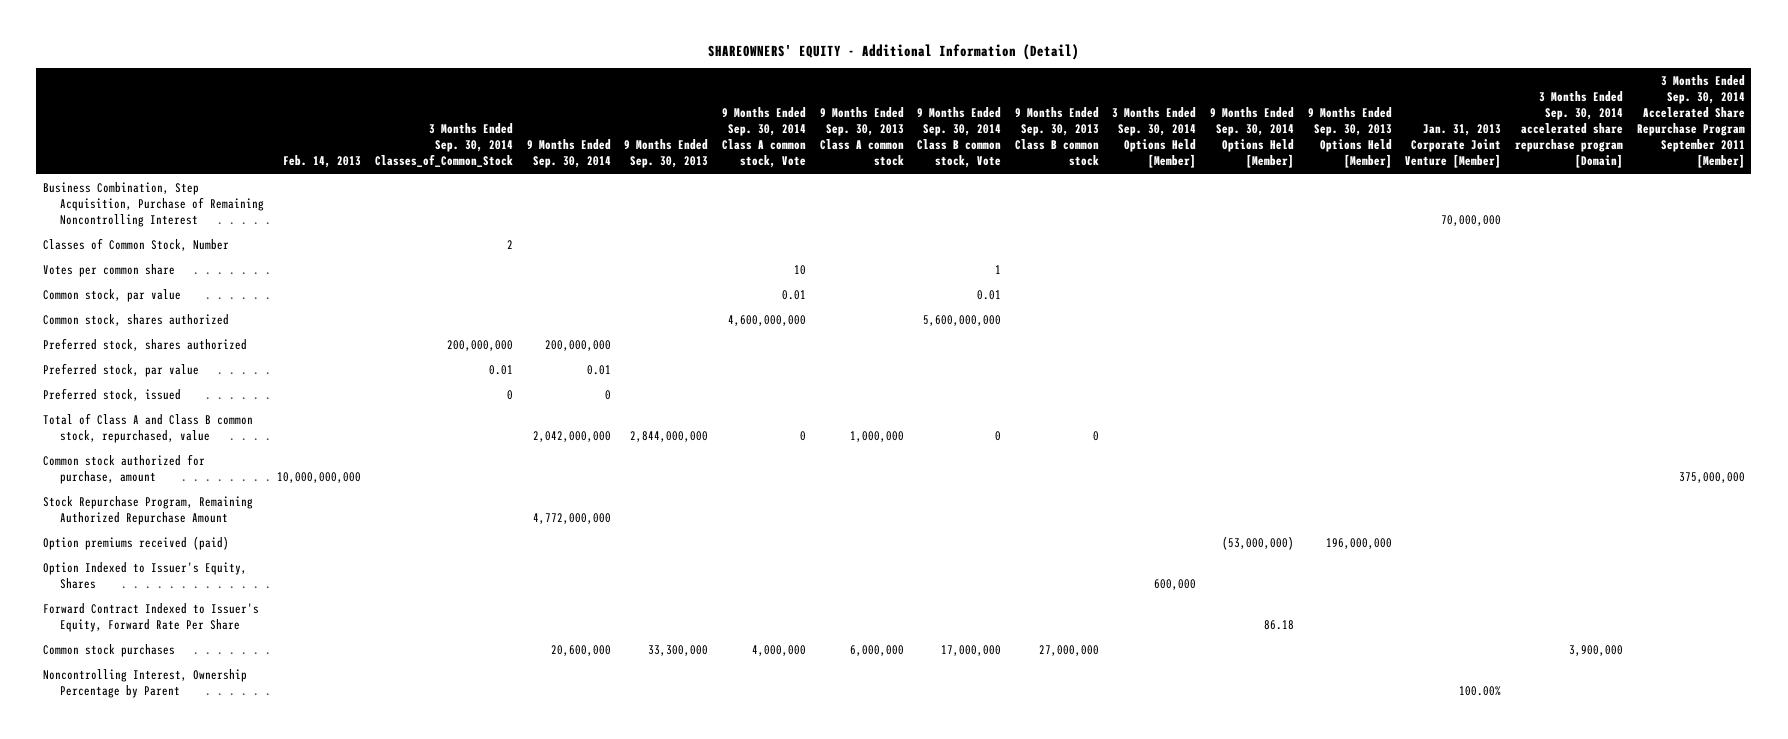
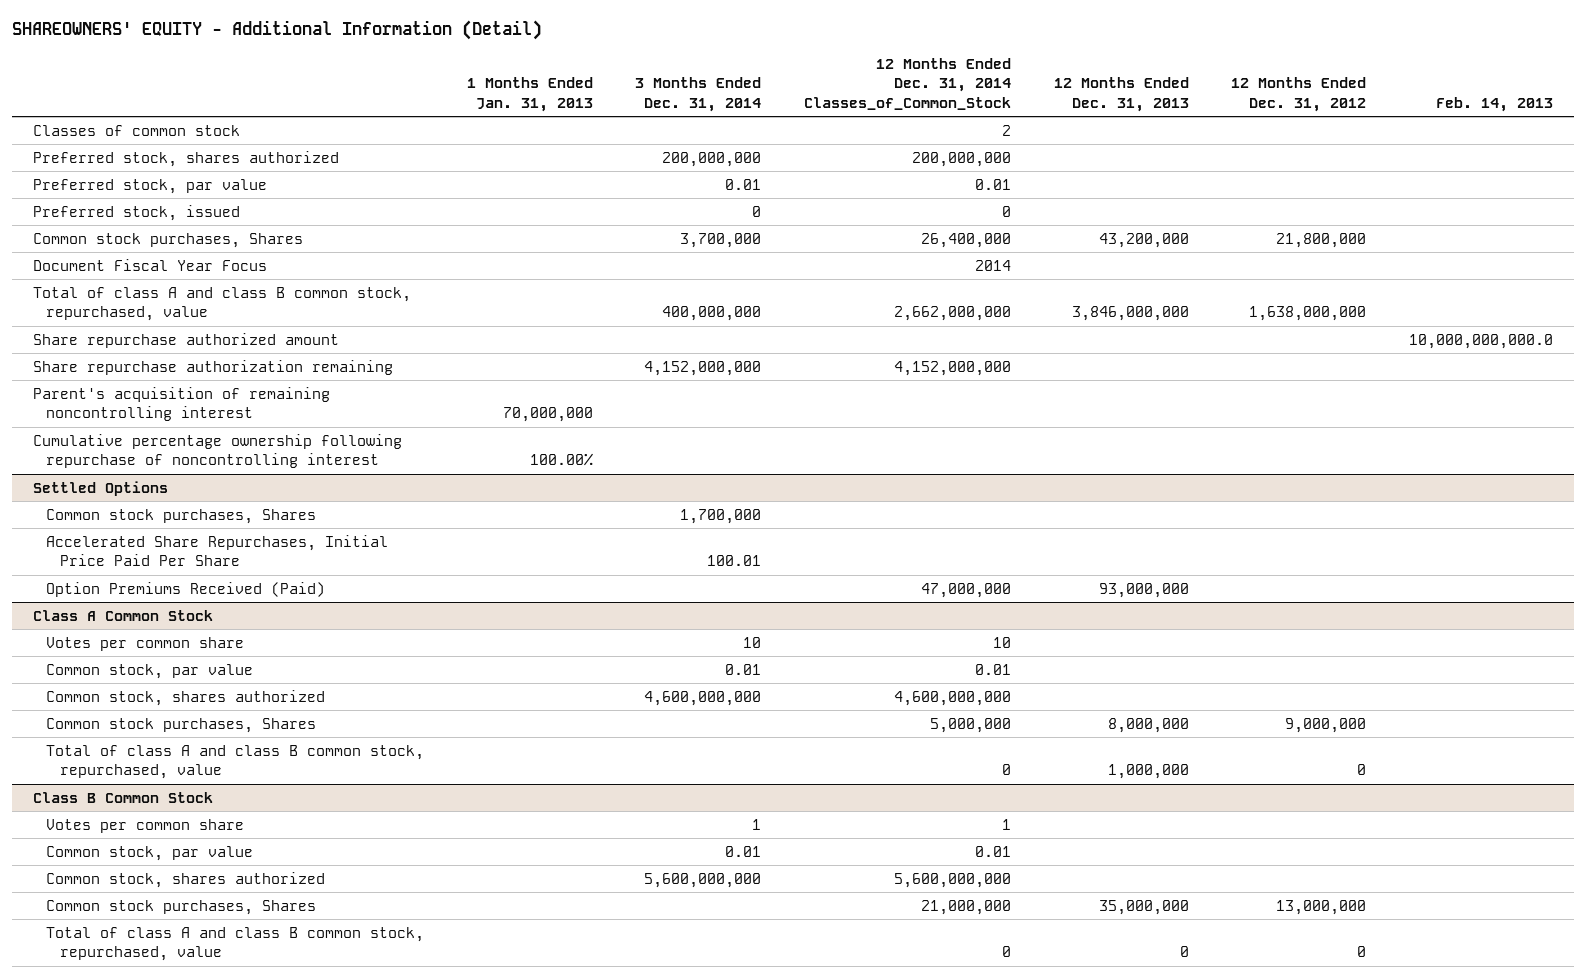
- | Feb. 14, 2013 | 3 Months Ended Sep. 30, 2014 Classes_of_Common_Stock | 9 Months Ended Sep. 30, 2014 | 9 Months Ended Sep. 30, 2013 | 9 Months Ended Sep. 30, 2014 Class A common stock, Vote | 9 Months Ended Sep. 30, 2013 Class A common stock | 9 Months Ended Sep. 30, 2014 Class B common stock, Vote | 9 Months Ended Sep. 30, 2013 Class B common stock | 3 Months Ended Sep. 30, 2014 Options Held [Member] | 9 Months Ended Sep. 30, 2014 Options Held [Member] | 9 Months Ended Sep. 30, 2013 Options Held [Member] | Jan. 31, 2013 Corporate Joint Venture [Member] | 3 Months Ended Sep. 30, 2014 accelerated share repurchase program [Domain] | 3 Months Ended Sep. 30, 2014 Accelerated Share Repurchase Program September 2011 [Member]
+ | 1 Months Ended Jan. 31, 2013 | 3 Months Ended Dec. 31, 2014 | 12 Months Ended Dec. 31, 2014 Classes_of_Common_Stock | 12 Months Ended Dec. 31, 2013 | 12 Months Ended Dec. 31, 2012 | Feb. 14, 2013
- Business Combination, Step Acquisition, Purchase of Remaining Noncontrolling Interest | | | | | | | | | | | | 70,000,000 | |
- Classes of Common Stock, Number | | 2 | | | | | | | | | | | |
- Votes per common share | | | | | 10 | | 1 | | | | | | |
- Common stock, par value | | | | | 0.01 | | 0.01 | | | | | | |
- Common stock, shares authorized | | | | | 4,600,000,000 | | 5,600,000,000 | | | | | | |
+ Classes of common stock | | | 2 | | |
- Total of Class A and Class B common stock, repurchased, value | | | 2,042,000,000 | 2,844,000,000 | 0 | 1,000,000 | 0 | 0 | | | | | |
- Common stock authorized for purchase, amount | 10,000,000,000 | | | | | | | | | | | | | 375,000,000
- Stock Repurchase Program, Remaining Authorized Repurchase Amount | | | 4,772,000,000 | | | | | | | | | | |
- Option premiums received (paid) | | | | | | | | | | (53,000,000) | 196,000,000 | | |
- Option Indexed to Issuer's Equity, Shares | | | | | | | | | 600,000 | | | | |
- Forward Contract Indexed to Issuer's Equity, Forward Rate Per Share | | | | | | | | | | 86.18 | | | |
- Common stock purchases | | | 20,600,000 | 33,300,000 | 4,000,000 | 6,000,000 | 17,000,000 | 27,000,000 | | | | | 3,900,000 |
- Noncontrolling Interest, Ownership Percentage by Parent | | | | | | | | | | | | 100.00% | |
+ Common stock purchases, Shares | | 3,700,000 | 26,400,000 | 43,200,000 | 21,800,000 |
+ Document Fiscal Year Focus | | | 2014 | | |
+ Total of class A and class B common stock, repurchased, value | | 400,000,000 | 2,662,000,000 | 3,846,000,000 | 1,638,000,000 |
+ Share repurchase authorized amount | | | | | | 10,000,000,000.0
+ Share repurchase authorization remaining | | 4,152,000,000 | 4,152,000,000 | | |
+ Parent's acquisition of remaining noncontrolling interest | 70,000,000 | | | | |
+ Cumulative percentage ownership following repurchase of noncontrolling interest | 100.00% | | | | |
+ Settled Options
+ Common stock purchases, Shares | | 1,700,000 | | | |
+ Accelerated Share Repurchases, Initial Price Paid Per Share | | 100.01 | | | |
+ Option Premiums Received (Paid) | | | 47,000,000 | 93,000,000 | |
+ Class A Common Stock
+ Votes per common share | | 10 | 10 | | |
+ Common stock, par value | | 0.01 | 0.01 | | |
+ Common stock, shares authorized | | 4,600,000,000 | 4,600,000,000 | | |
+ Common stock purchases, Shares | | | 5,000,000 | 8,000,000 | 9,000,000 |
+ Total of class A and class B common stock, repurchased, value | | | 0 | 1,000,000 | 0 |
+ Class B Common Stock
+ Votes per common share | | 1 | 1 | | |
+ Common stock, par value | | 0.01 | 0.01 | | |
+ Common stock, shares authorized | | 5,600,000,000 | 5,600,000,000 | | |
+ Common stock purchases, Shares | | | 21,000,000 | 35,000,000 | 13,000,000 |
+ Total of class A and class B common stock, repurchased, value | | | 0 | 0 | 0 |

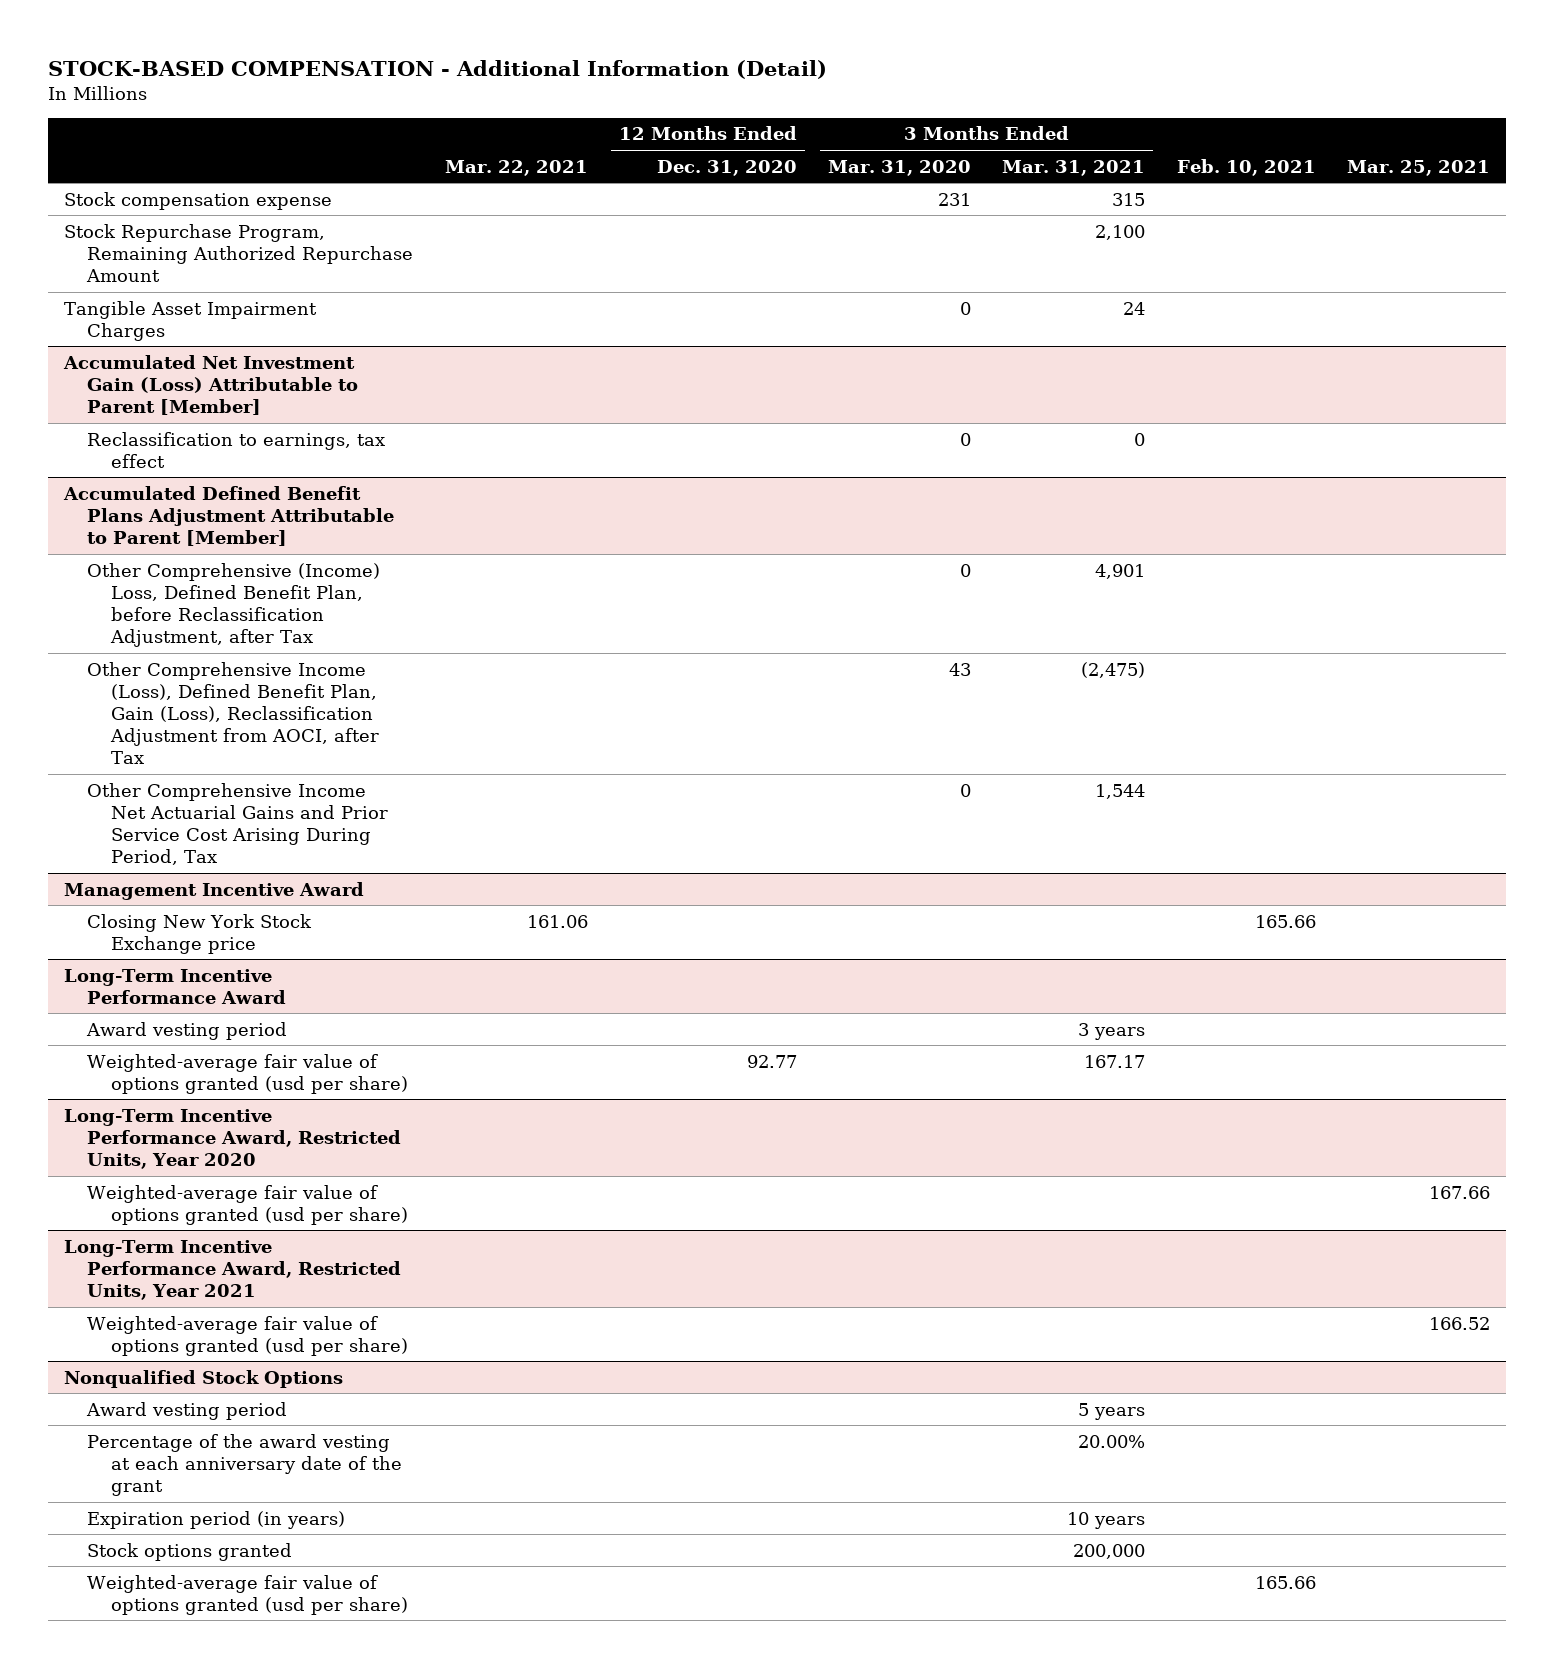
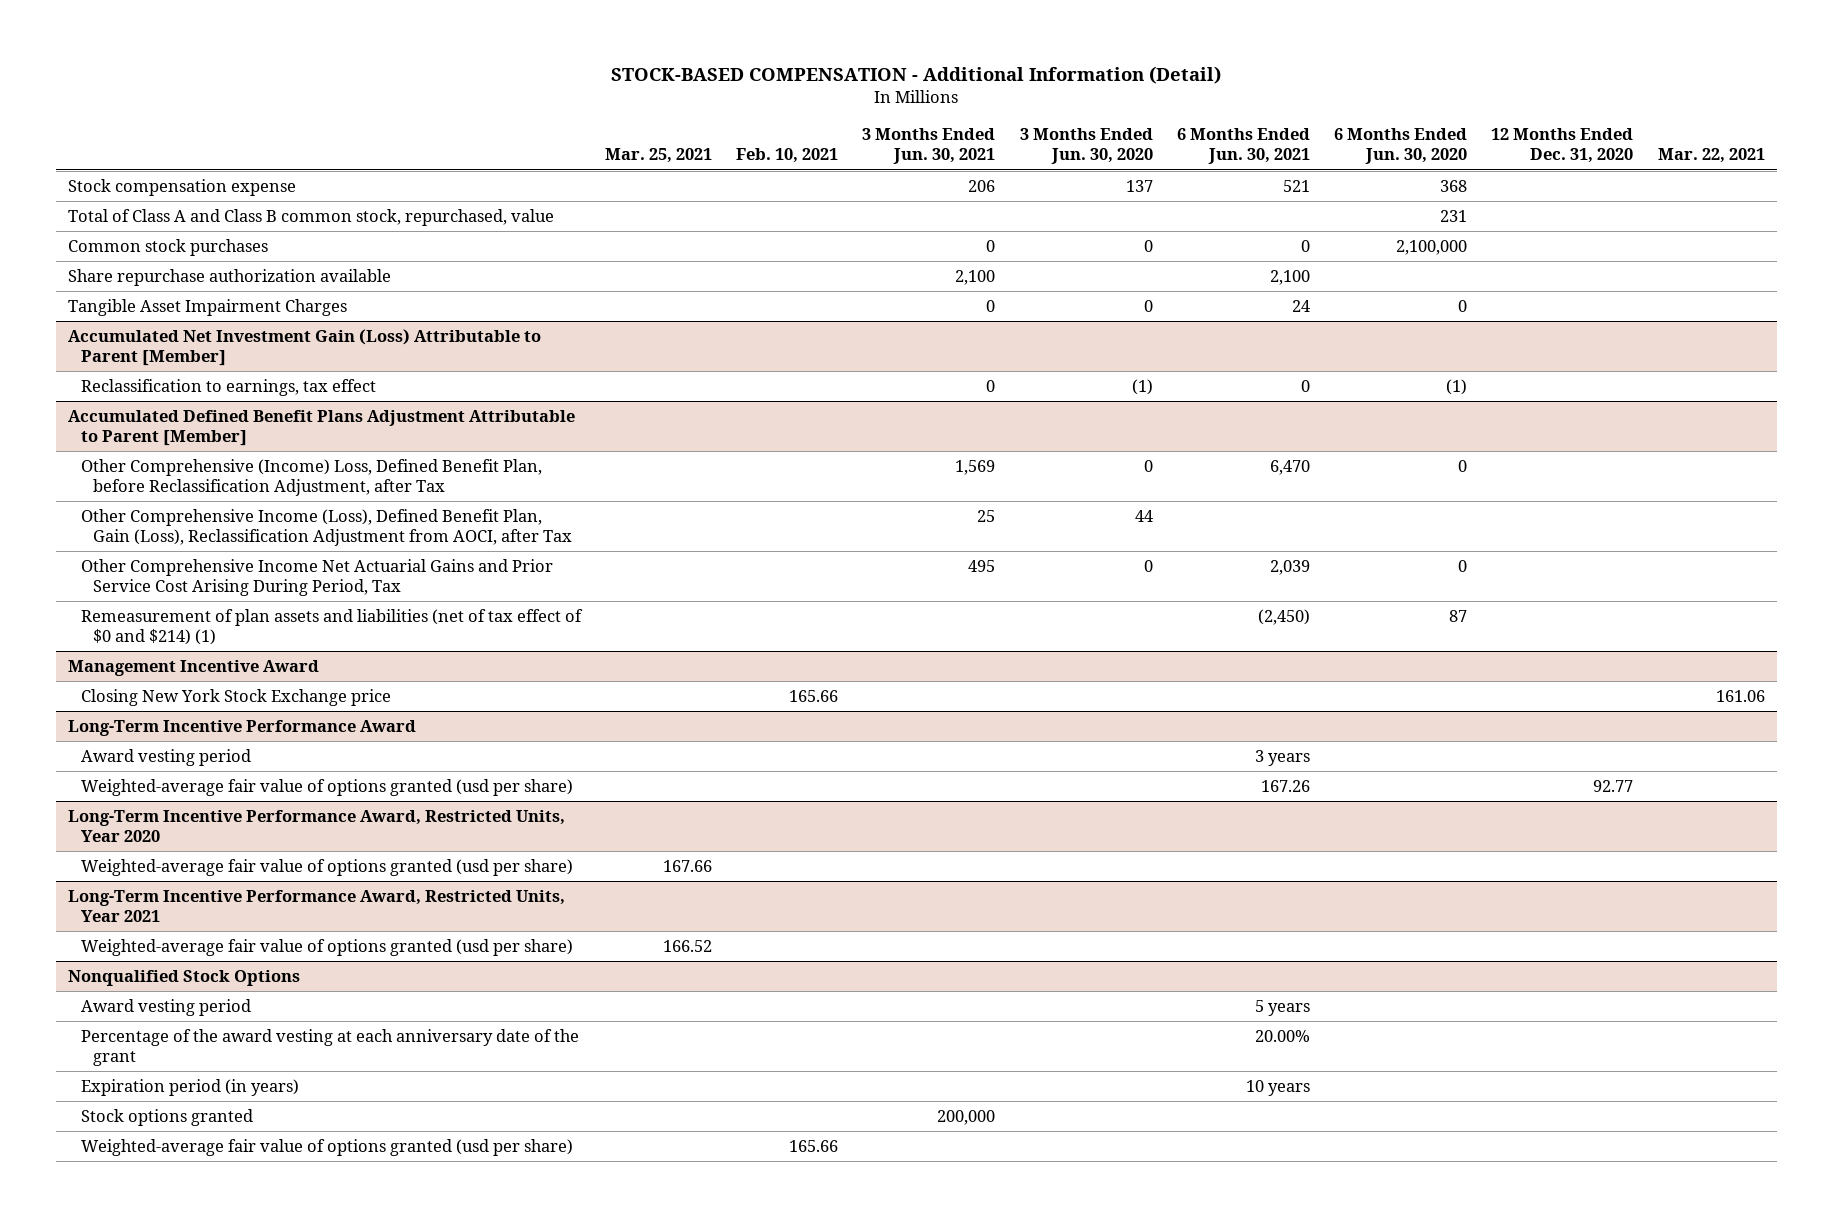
- | Mar. 22, 2021 | 12 Months Ended Dec. 31, 2020 | 3 Months Ended Mar. 31, 2020 | 3 Months Ended Mar. 31, 2021 | Feb. 10, 2021 | Mar. 25, 2021
+ | Mar. 25, 2021 | Feb. 10, 2021 | 3 Months Ended Jun. 30, 2021 | 3 Months Ended Jun. 30, 2020 | 6 Months Ended Jun. 30, 2021 | 6 Months Ended Jun. 30, 2020 | 12 Months Ended Dec. 31, 2020 | Mar. 22, 2021
- Stock Repurchase Program, Remaining Authorized Repurchase Amount | | | | 2,100 | |
+ Total of Class A and Class B common stock, repurchased, value | | | | | | 231 | |
+ Common stock purchases | | | 0 | 0 | 0 | 2,100,000 | |
+ Share repurchase authorization available | | | 2,100 | | 2,100 | | |
@ Accumulated Defined Benefit Plans Adjustment Attributable to Parent [Member]
+ Remeasurement of plan assets and liabilities (net of tax effect of $0 and $214) (1) | | | | | (2,450) | 87 | |

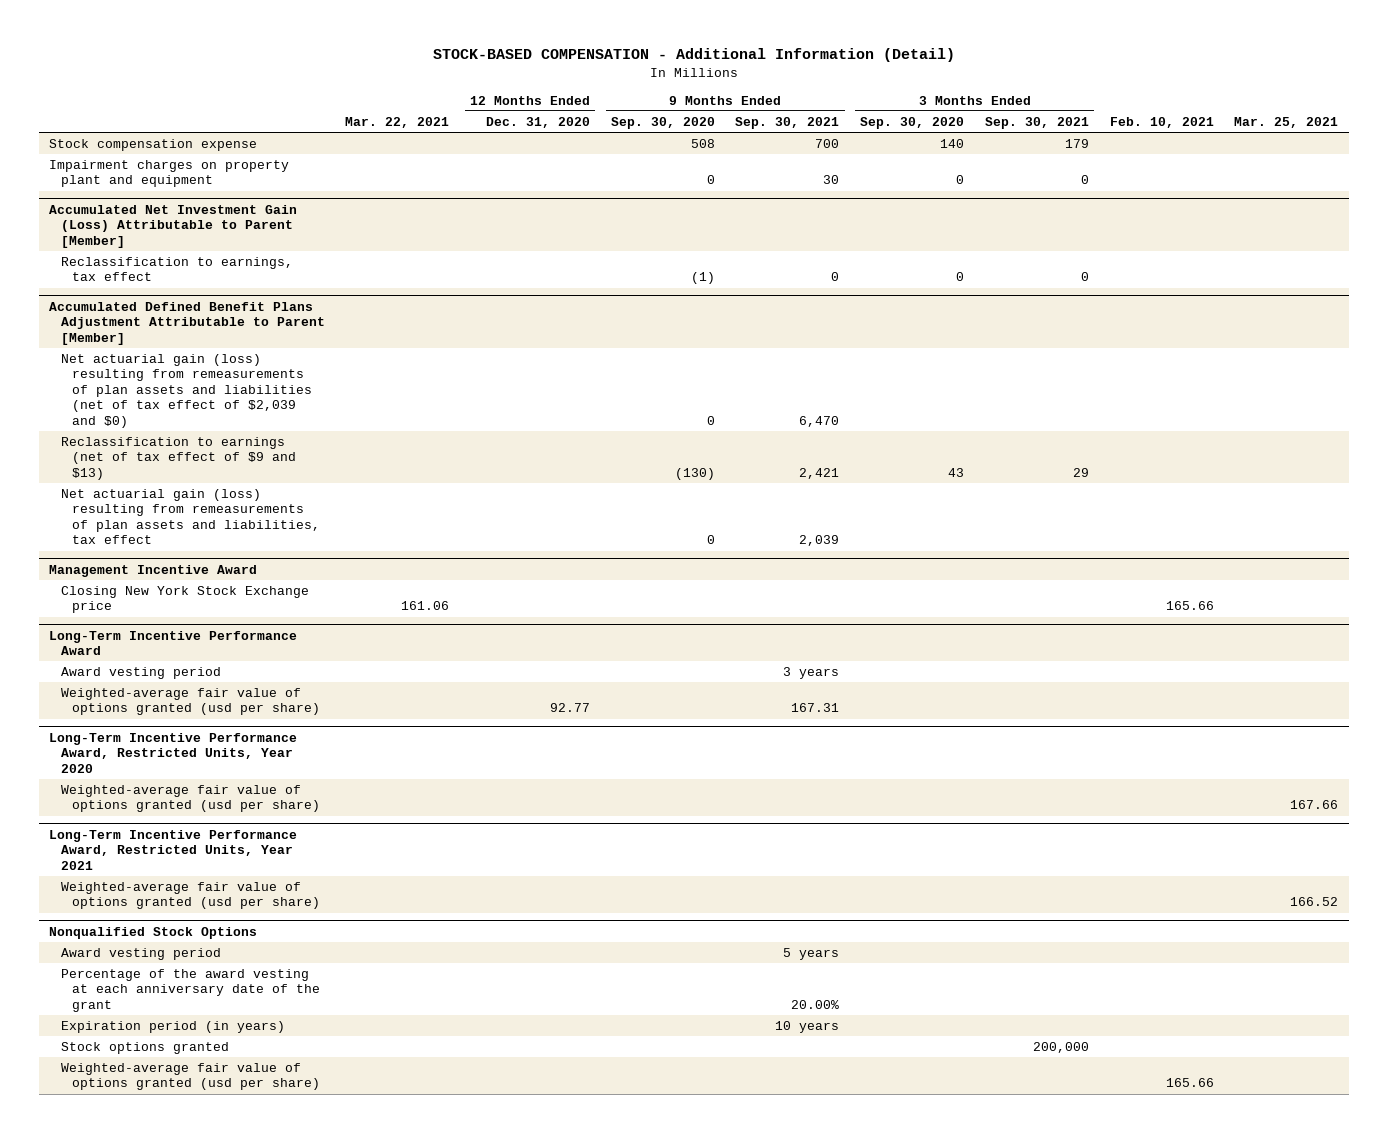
- | Mar. 25, 2021 | Feb. 10, 2021 | 3 Months Ended Jun. 30, 2021 | 3 Months Ended Jun. 30, 2020 | 6 Months Ended Jun. 30, 2021 | 6 Months Ended Jun. 30, 2020 | 12 Months Ended Dec. 31, 2020 | Mar. 22, 2021
+ | Mar. 22, 2021 | 12 Months Ended Dec. 31, 2020 | 9 Months Ended Sep. 30, 2020 | 9 Months Ended Sep. 30, 2021 | 3 Months Ended Sep. 30, 2020 | 3 Months Ended Sep. 30, 2021 | Feb. 10, 2021 | Mar. 25, 2021
- Total of Class A and Class B common stock, repurchased, value | | | | | | 231 | |
- Common stock purchases | | | 0 | 0 | 0 | 2,100,000 | |
- Share repurchase authorization available | | | 2,100 | | 2,100 | | |
- Tangible Asset Impairment Charges | | | 0 | 0 | 24 | 0 | |
+ Impairment charges on property plant and equipment | | | 0 | 30 | 0 | 0 | |
@ Accumulated Defined Benefit Plans Adjustment Attributable to Parent [Member]
- Other Comprehensive (Income) Loss, Defined Benefit Plan, before Reclassification Adjustment, after Tax | | | 1,569 | 0 | 6,470 | 0 | |
- Other Comprehensive Income (Loss), Defined Benefit Plan, Gain (Loss), Reclassification Adjustment from AOCI, after Tax | | | 25 | 44 | | | |
- Other Comprehensive Income Net Actuarial Gains and Prior Service Cost Arising During Period, Tax | | | 495 | 0 | 2,039 | 0 | |
- Remeasurement of plan assets and liabilities (net of tax effect of $0 and $214) (1) | | | | | (2,450) | 87 | |
+ Net actuarial gain (loss) resulting from remeasurements of plan assets and liabilities (net of tax effect of $2,039 and $0) | | | 0 | 6,470 | | | |
+ Reclassification to earnings (net of tax effect of $9 and $13) | | | (130) | 2,421 | 43 | 29 | |
+ Net actuarial gain (loss) resulting from remeasurements of plan assets and liabilities, tax effect | | | 0 | 2,039 | | | |

